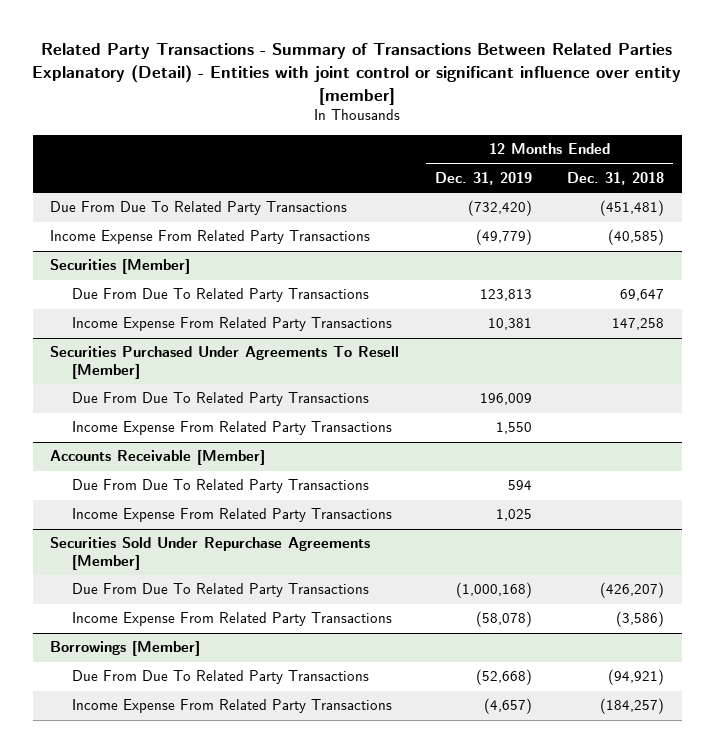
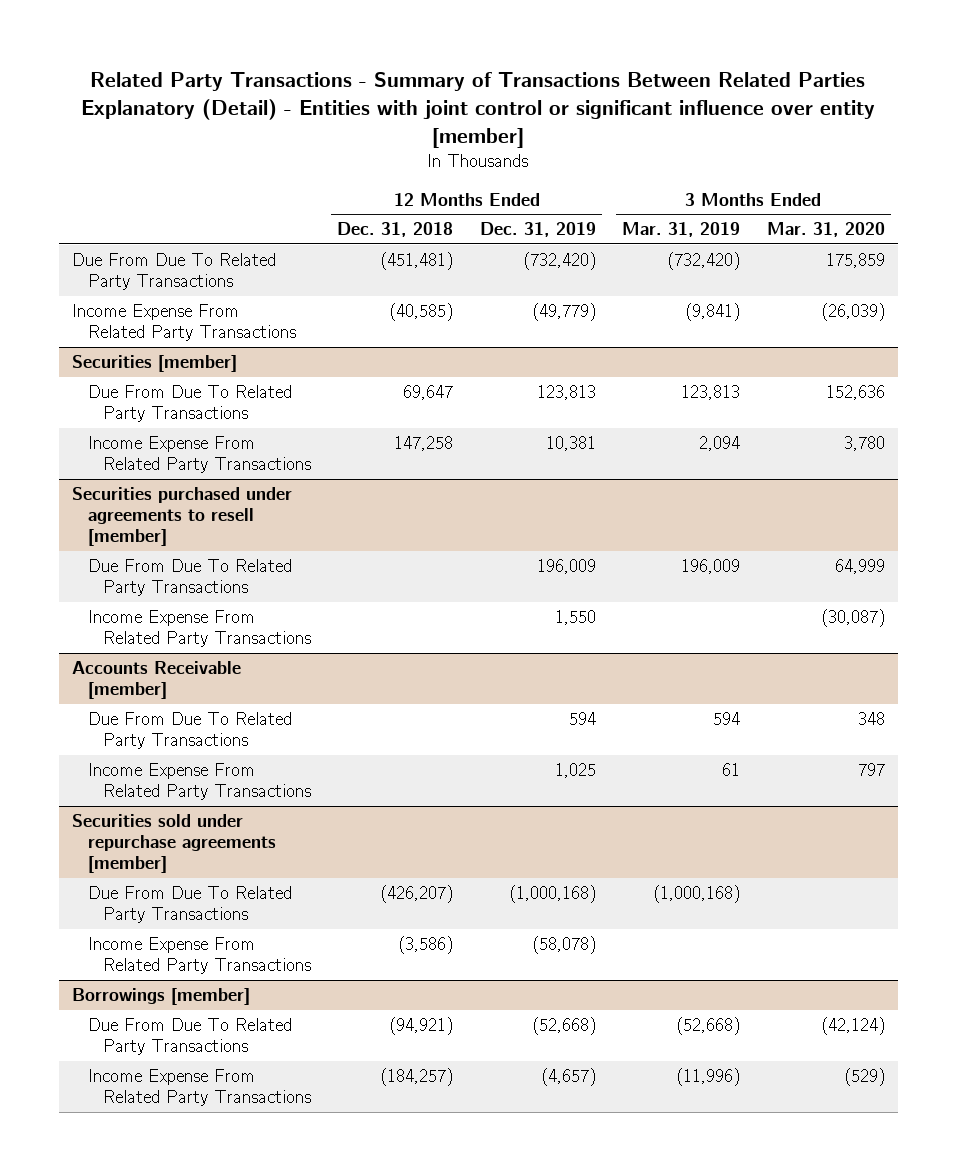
- | 12 Months Ended Dec. 31, 2019 | 12 Months Ended Dec. 31, 2018
+ | 12 Months Ended Dec. 31, 2018 | 12 Months Ended Dec. 31, 2019 | 3 Months Ended Mar. 31, 2019 | 3 Months Ended Mar. 31, 2020
- Securities [Member]
+ Securities [member]
- Securities Purchased Under Agreements To Resell [Member]
+ Securities purchased under agreements to resell [member]
- Accounts Receivable [Member]
+ Accounts Receivable [member]
- Securities Sold Under Repurchase Agreements [Member]
+ Securities sold under repurchase agreements [member]
- Borrowings [Member]
+ Borrowings [member]

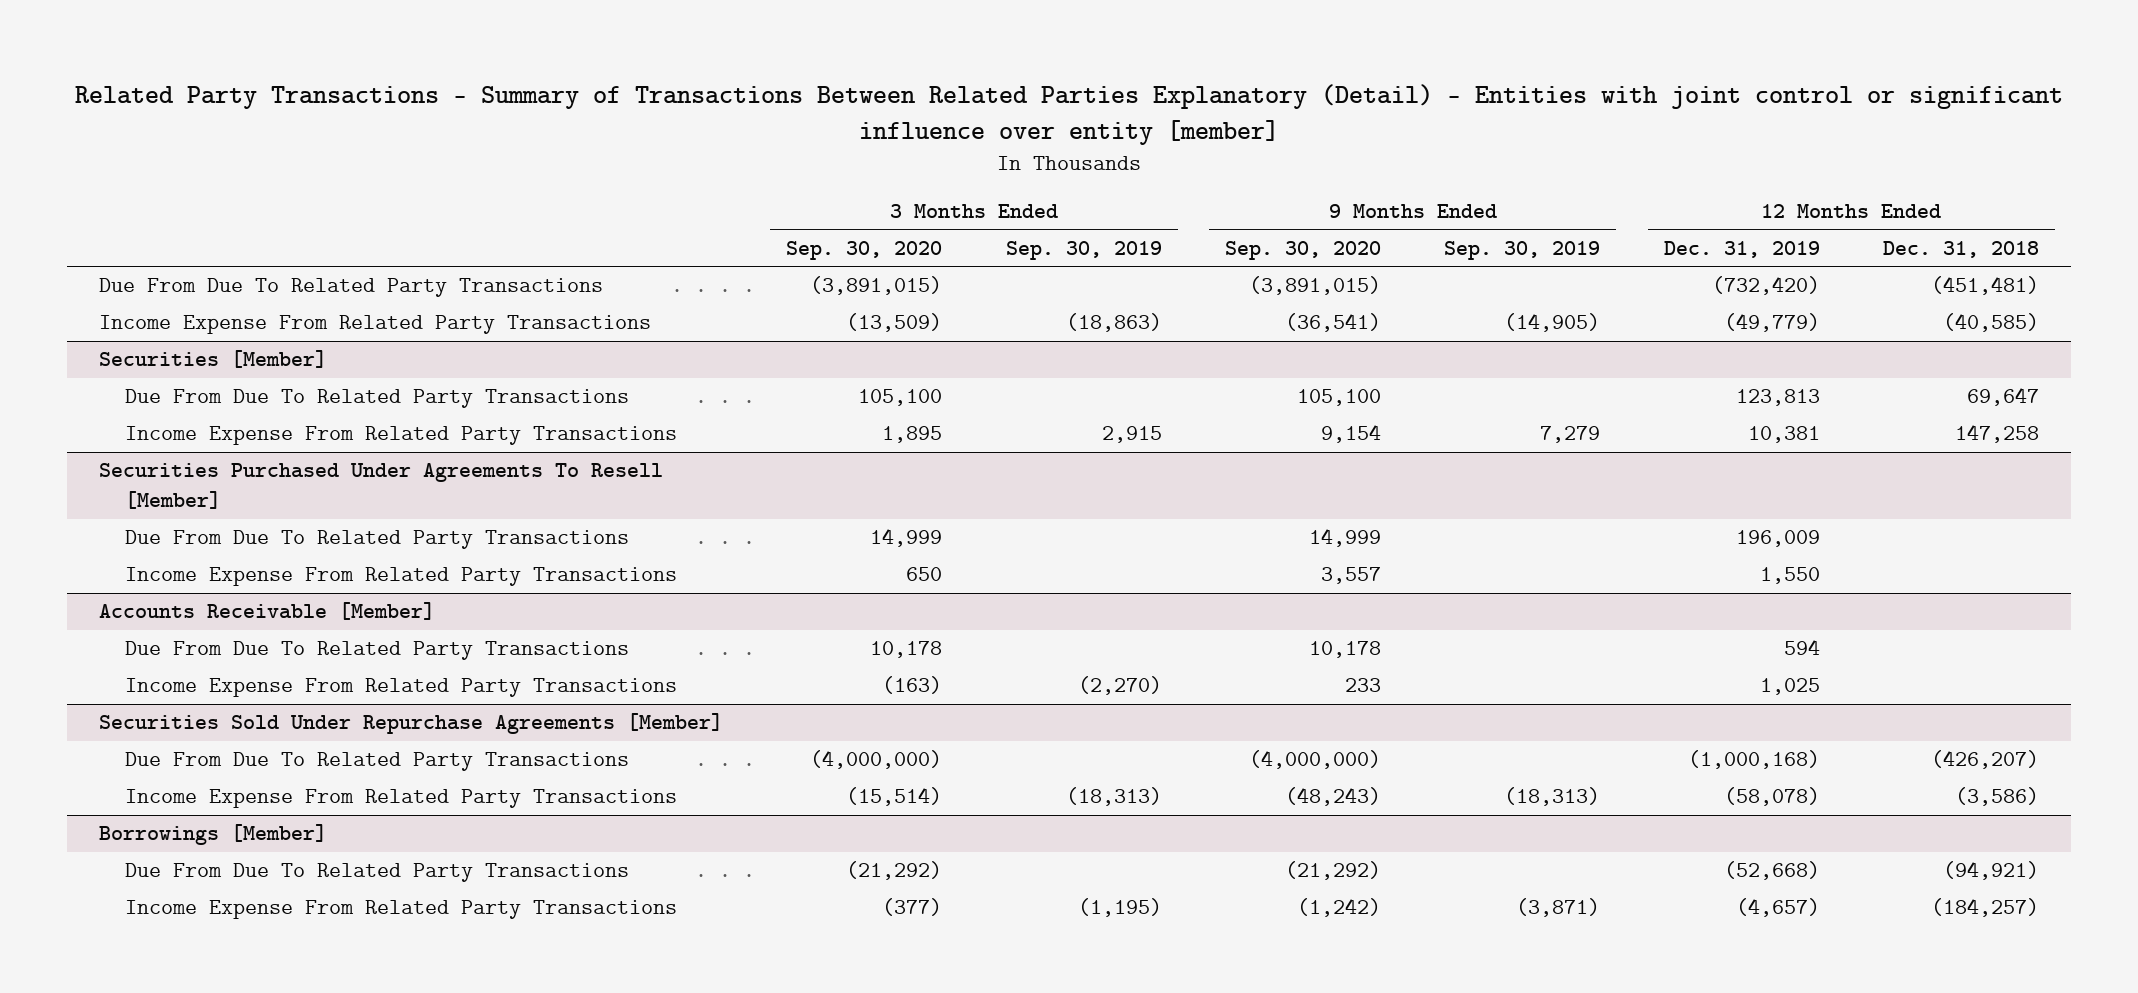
- | 12 Months Ended Dec. 31, 2018 | 12 Months Ended Dec. 31, 2019 | 3 Months Ended Mar. 31, 2019 | 3 Months Ended Mar. 31, 2020
+ | 3 Months Ended Sep. 30, 2020 | 3 Months Ended Sep. 30, 2019 | 9 Months Ended Sep. 30, 2020 | 9 Months Ended Sep. 30, 2019 | 12 Months Ended Dec. 31, 2019 | 12 Months Ended Dec. 31, 2018
- Securities [member]
+ Securities [Member]
- Securities purchased under agreements to resell [member]
+ Securities Purchased Under Agreements To Resell [Member]
- Accounts Receivable [member]
+ Accounts Receivable [Member]
- Securities sold under repurchase agreements [member]
+ Securities Sold Under Repurchase Agreements [Member]
- Borrowings [member]
+ Borrowings [Member]

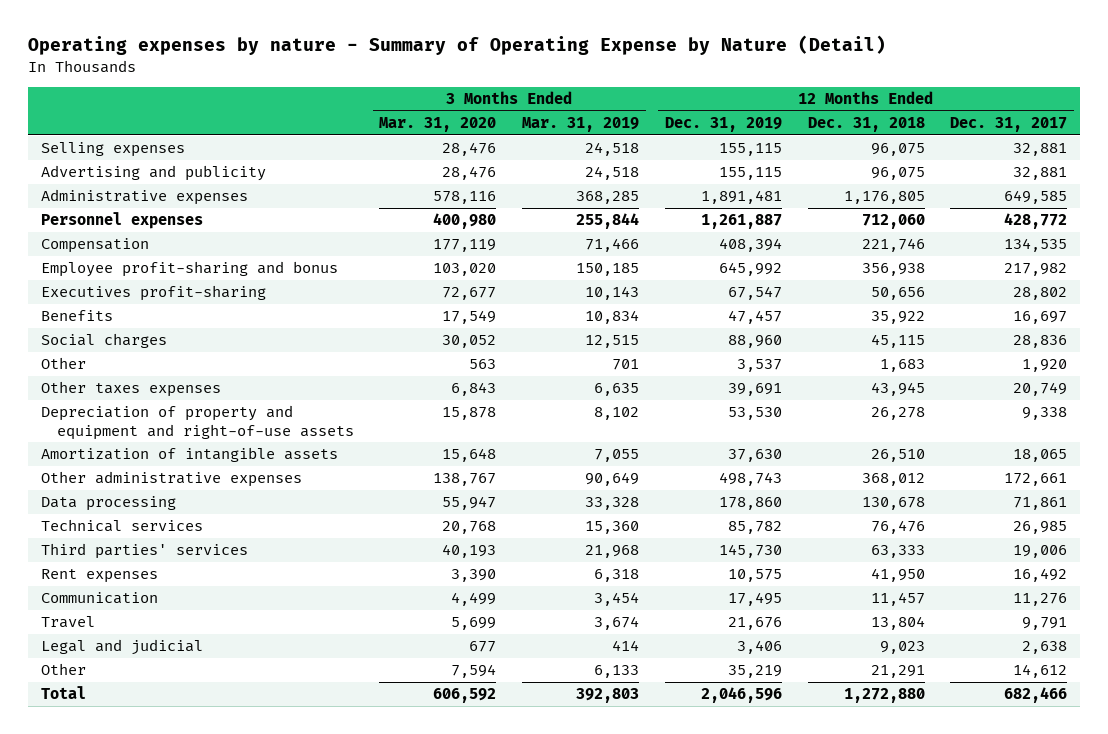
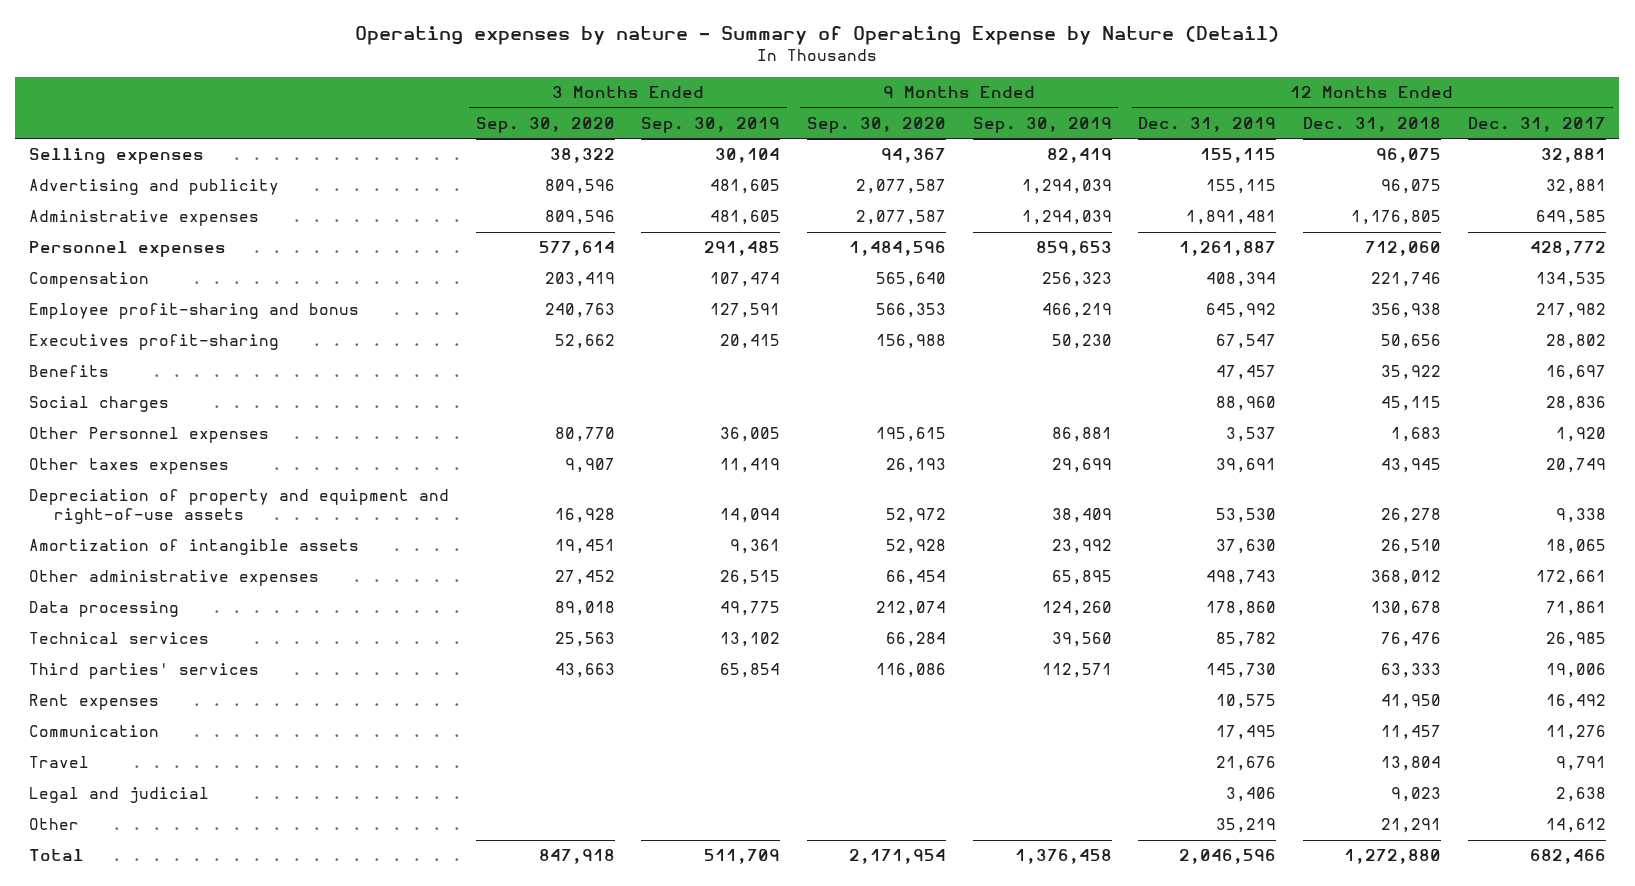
- | 3 Months Ended Mar. 31, 2020 | 3 Months Ended Mar. 31, 2019 | 12 Months Ended Dec. 31, 2019 | 12 Months Ended Dec. 31, 2018 | 12 Months Ended Dec. 31, 2017
+ | 3 Months Ended Sep. 30, 2020 | 3 Months Ended Sep. 30, 2019 | 9 Months Ended Sep. 30, 2020 | 9 Months Ended Sep. 30, 2019 | 12 Months Ended Dec. 31, 2019 | 12 Months Ended Dec. 31, 2018 | 12 Months Ended Dec. 31, 2017
- Other | 563 | 701 | 3,537 | 1,683 | 1,920
+ Other Personnel expenses | 80,770 | 36,005 | 195,615 | 86,881 | 3,537 | 1,683 | 1,920

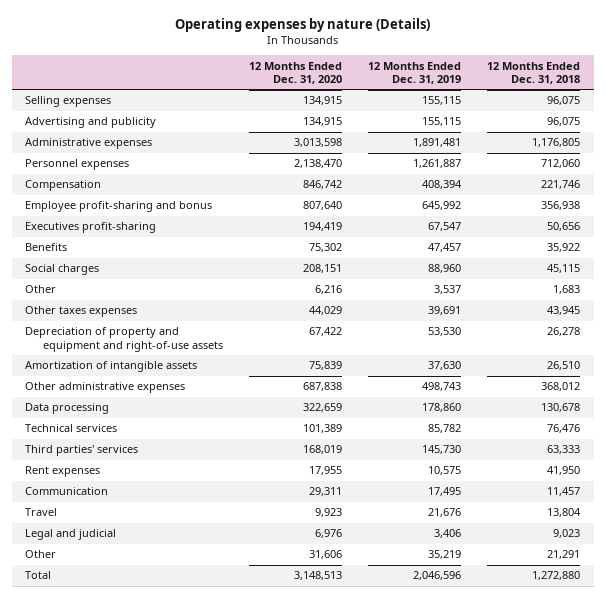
- Operating expenses by nature - Summary of Operating Expense by Nature (Detail)
+ Operating expenses by nature (Details)
- | 3 Months Ended Sep. 30, 2020 | 3 Months Ended Sep. 30, 2019 | 9 Months Ended Sep. 30, 2020 | 9 Months Ended Sep. 30, 2019 | 12 Months Ended Dec. 31, 2019 | 12 Months Ended Dec. 31, 2018 | 12 Months Ended Dec. 31, 2017
+ | 12 Months Ended Dec. 31, 2020 | 12 Months Ended Dec. 31, 2019 | 12 Months Ended Dec. 31, 2018
- Other Personnel expenses | 80,770 | 36,005 | 195,615 | 86,881 | 3,537 | 1,683 | 1,920
+ Other | 6,216 | 3,537 | 1,683

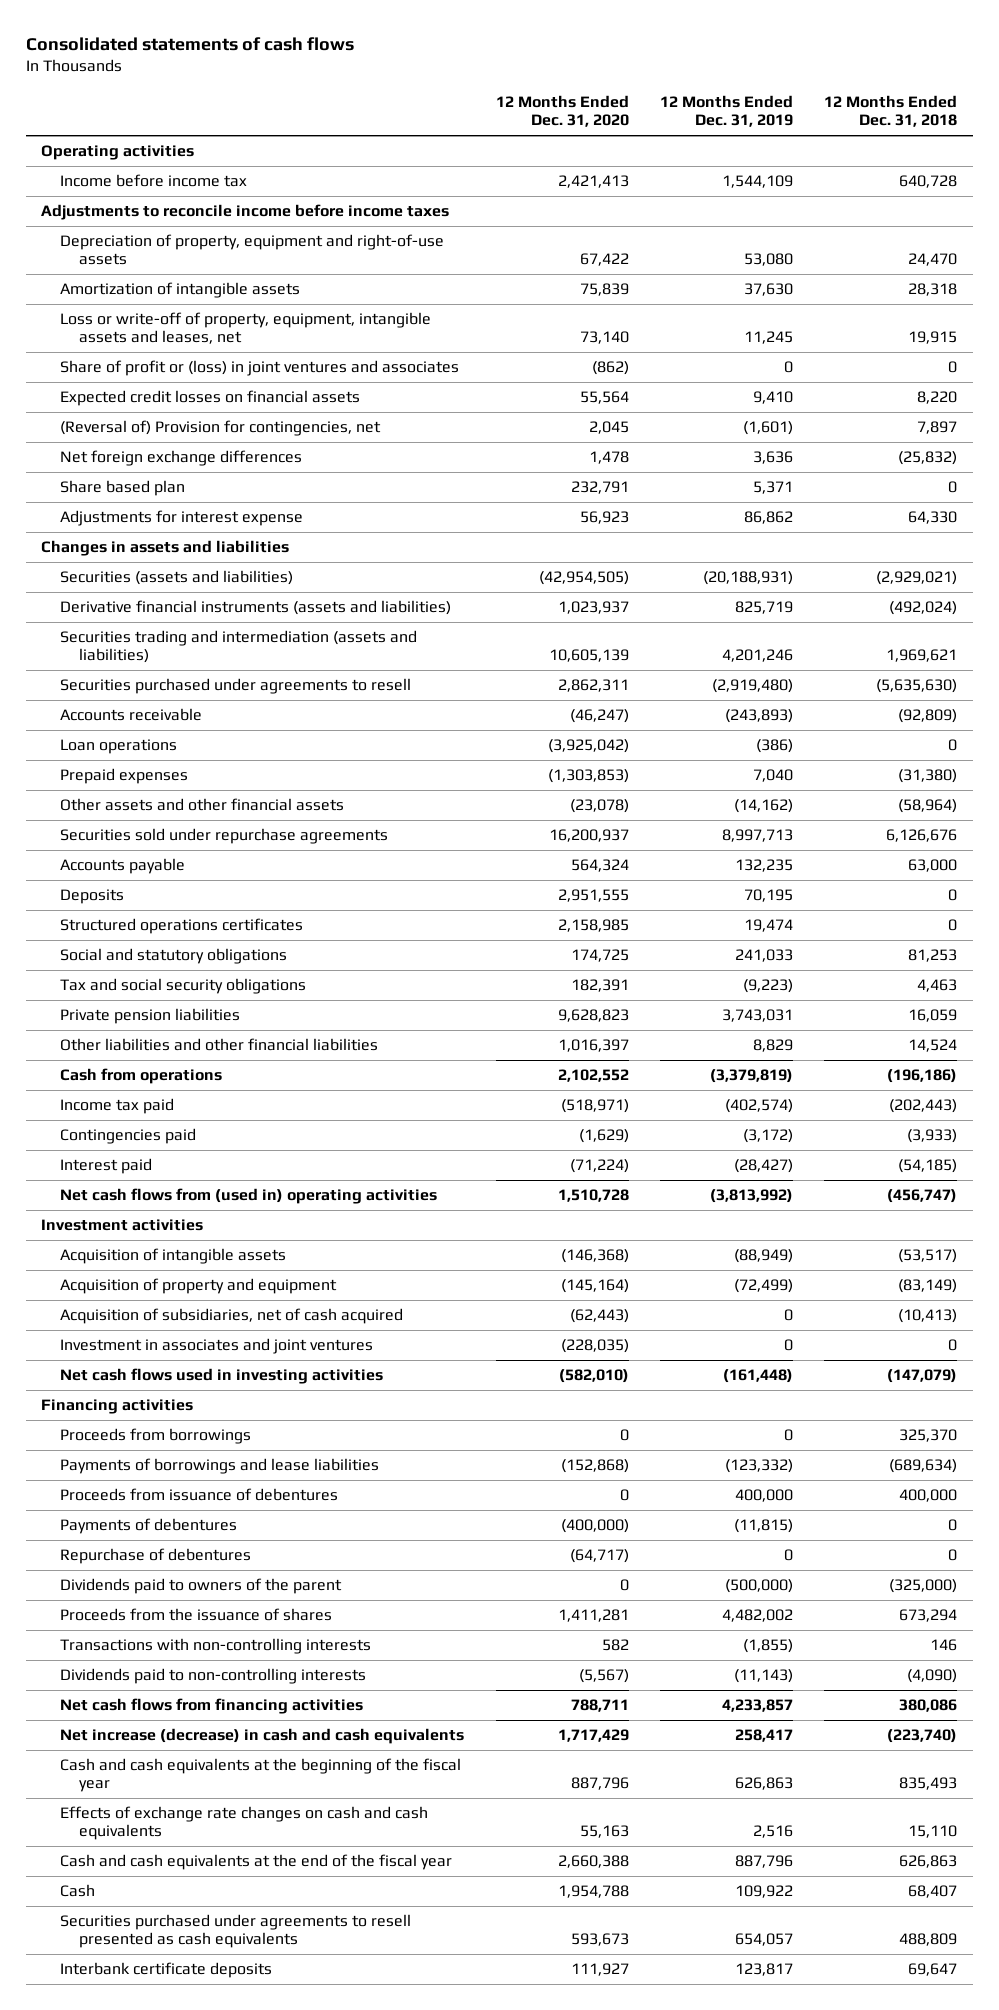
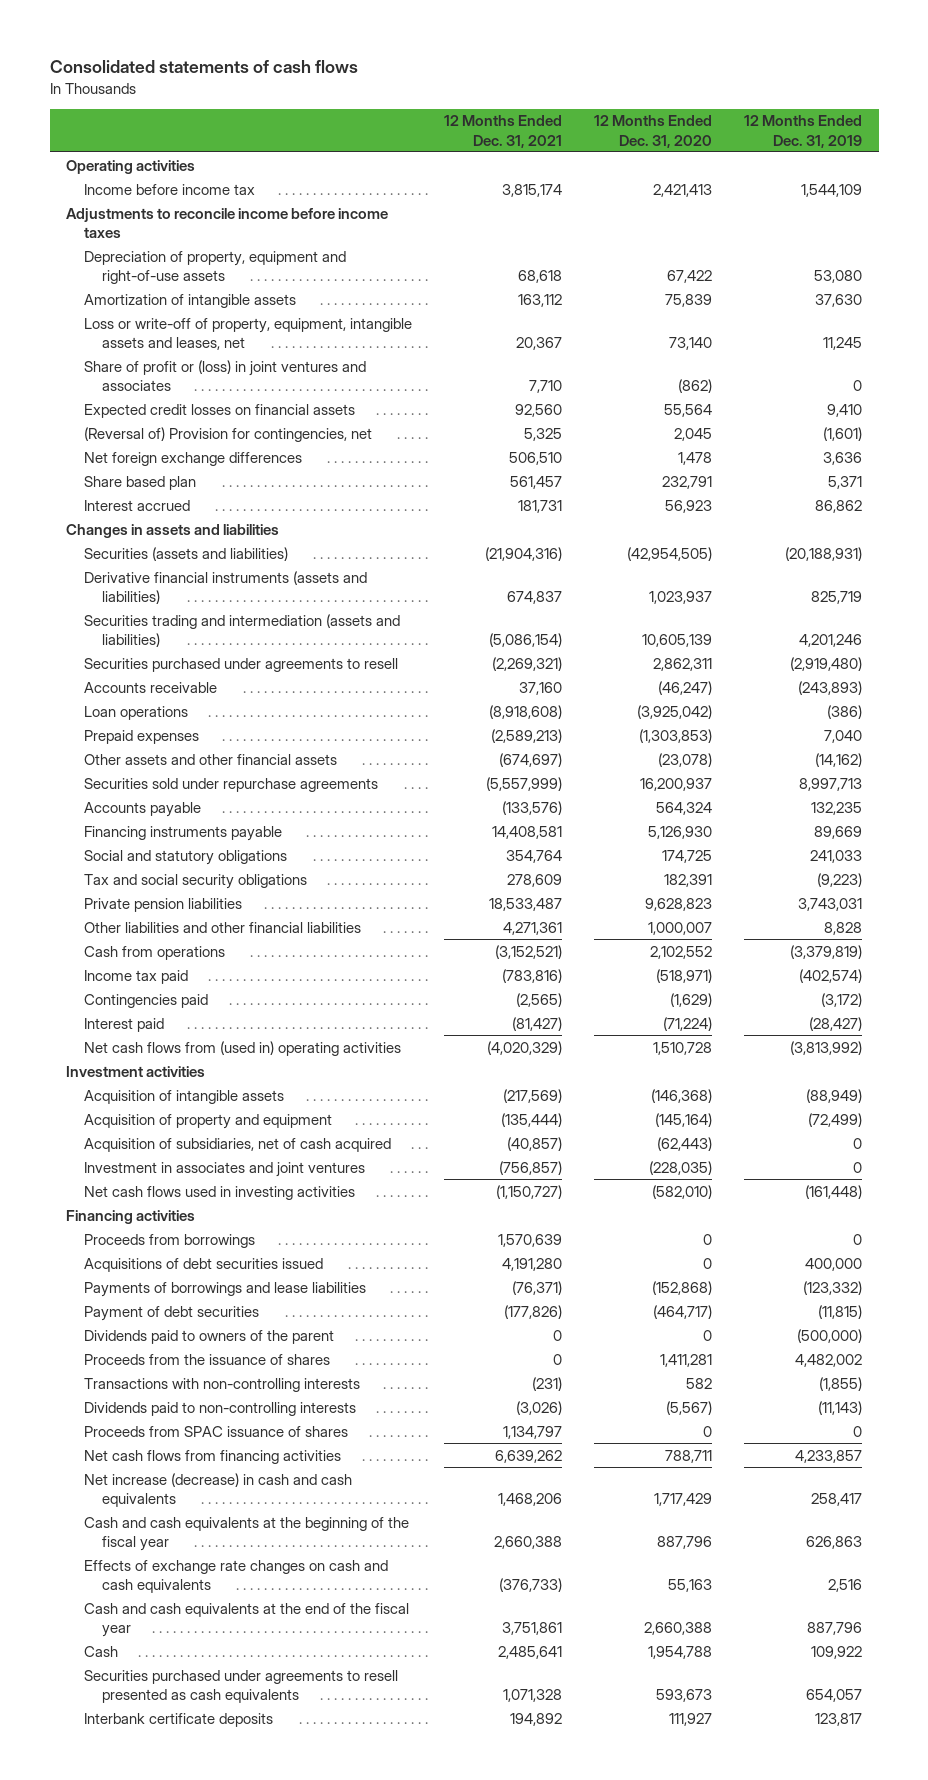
- | 12 Months Ended Dec. 31, 2020 | 12 Months Ended Dec. 31, 2019 | 12 Months Ended Dec. 31, 2018
+ | 12 Months Ended Dec. 31, 2021 | 12 Months Ended Dec. 31, 2020 | 12 Months Ended Dec. 31, 2019
- Adjustments for interest expense | 56,923 | 86,862 | 64,330
+ Interest accrued | 181,731 | 56,923 | 86,862
- Deposits | 2,951,555 | 70,195 | 0
- Structured operations certificates | 2,158,985 | 19,474 | 0
+ Financing instruments payable | 14,408,581 | 5,126,930 | 89,669
- Other liabilities and other financial liabilities | 1,016,397 | 8,829 | 14,524
+ Other liabilities and other financial liabilities | 4,271,361 | 1,000,007 | 8,828
+ Acquisitions of debt securities issued | 4,191,280 | 0 | 400,000
- Proceeds from issuance of debentures | 0 | 400,000 | 400,000
- Payments of debentures | (400,000) | (11,815) | 0
- Repurchase of debentures | (64,717) | 0 | 0
+ Payment of debt securities | (177,826) | (464,717) | (11,815)
+ Proceeds from SPAC issuance of shares | 1,134,797 | 0 | 0

